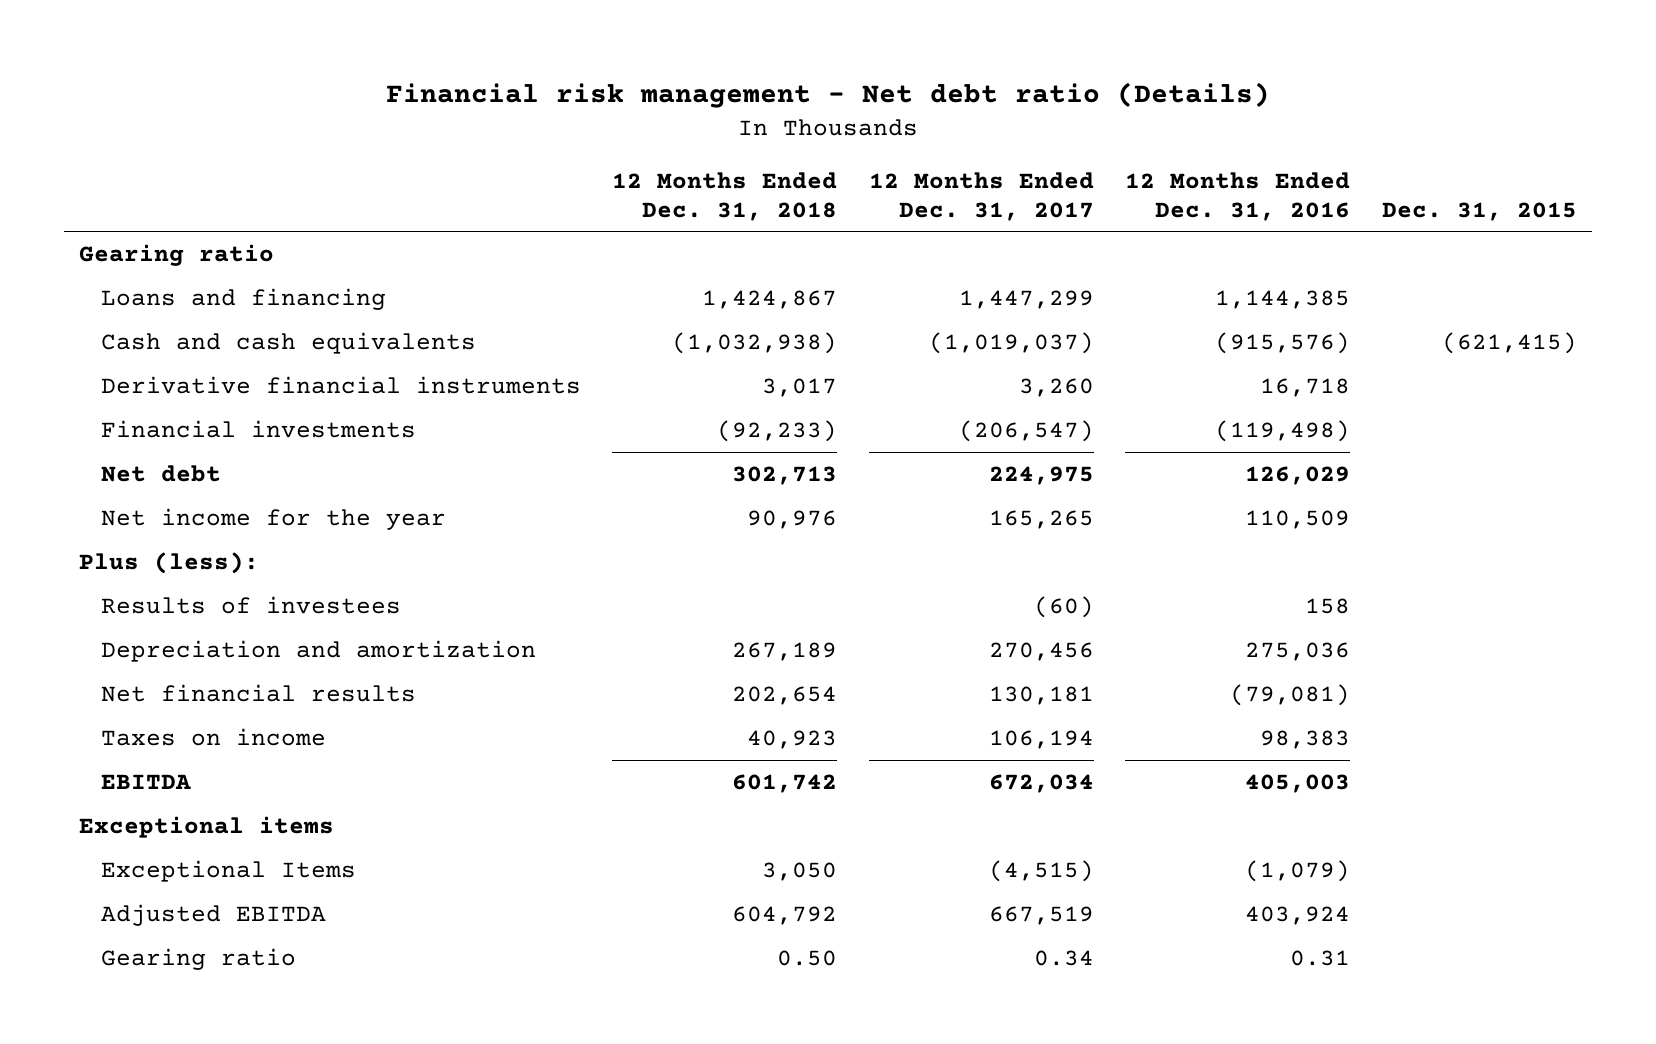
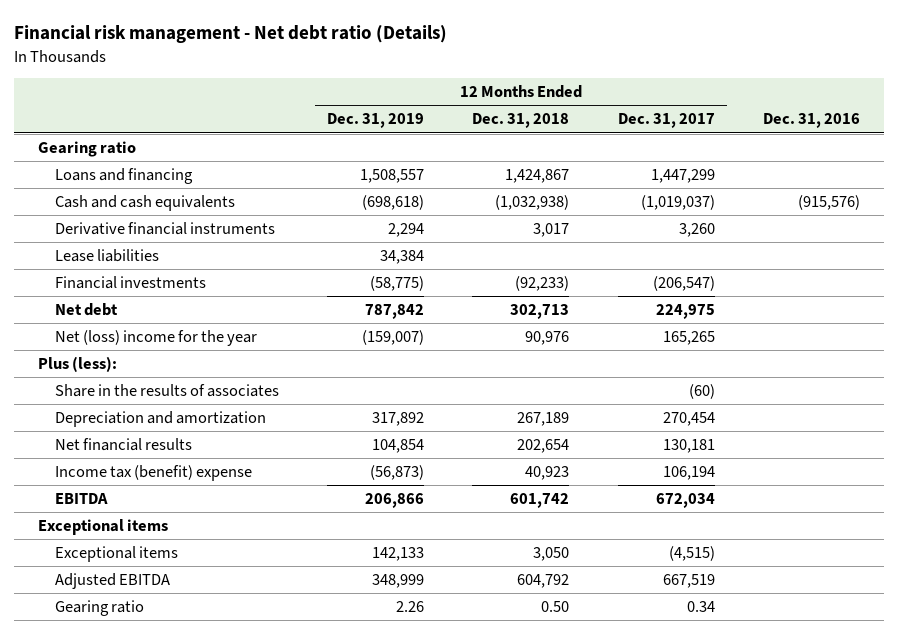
- | 12 Months Ended Dec. 31, 2018 | 12 Months Ended Dec. 31, 2017 | 12 Months Ended Dec. 31, 2016 | Dec. 31, 2015
+ | 12 Months Ended Dec. 31, 2019 | 12 Months Ended Dec. 31, 2018 | 12 Months Ended Dec. 31, 2017 | Dec. 31, 2016
+ Lease liabilities | 34,384 | | |
- Net income for the year | 90,976 | 165,265 | 110,509 |
+ Net (loss) income for the year | (159,007) | 90,976 | 165,265 |
- Results of investees | | (60) | 158 |
- Depreciation and amortization | 267,189 | 270,456 | 275,036 |
+ Share in the results of associates | | | (60) |
+ Depreciation and amortization | 317,892 | 267,189 | 270,454 |
- Taxes on income | 40,923 | 106,194 | 98,383 |
+ Income tax (benefit) expense | (56,873) | 40,923 | 106,194 |
- Exceptional Items | 3,050 | (4,515) | (1,079) |
+ Exceptional items | 142,133 | 3,050 | (4,515) |

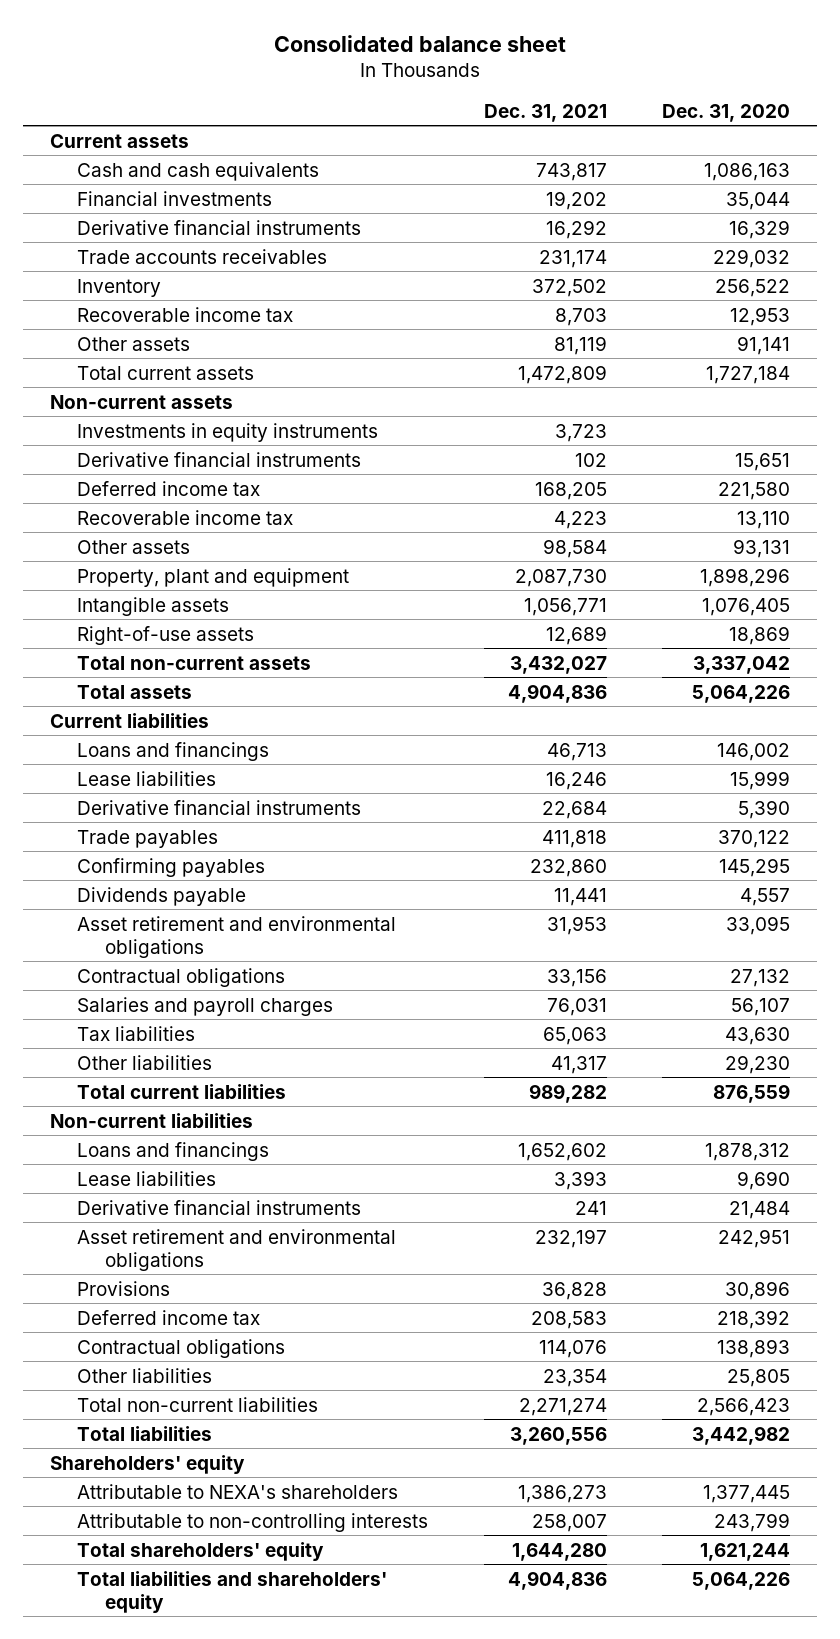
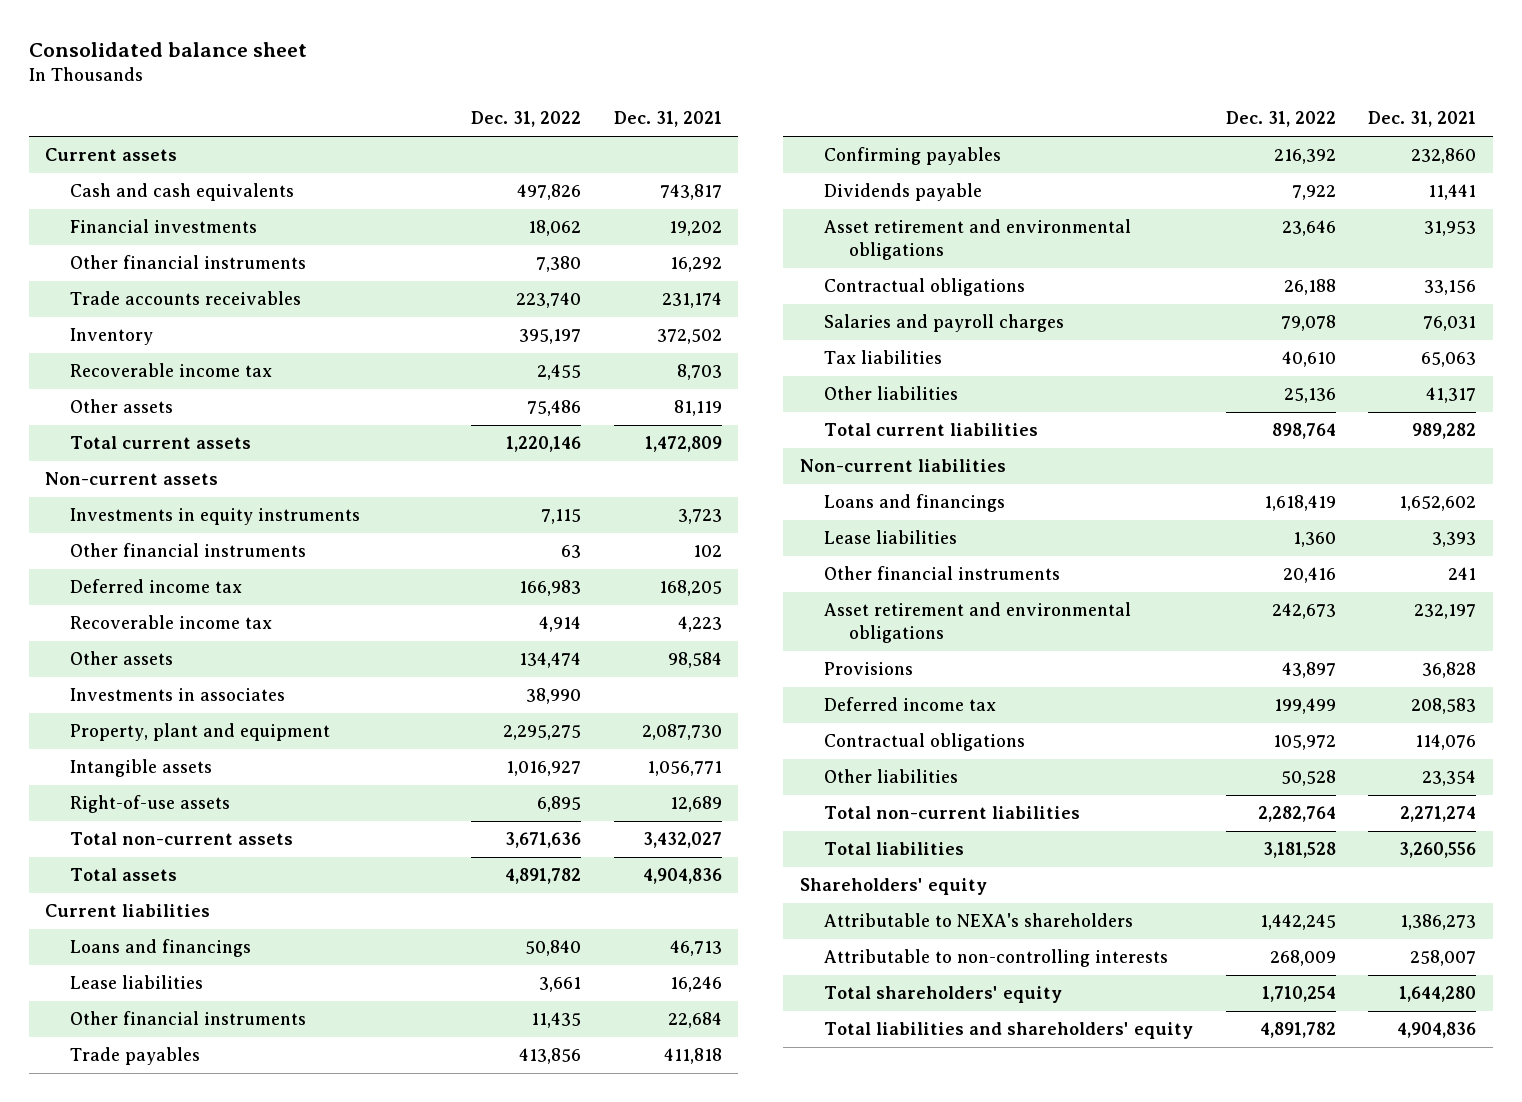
- | Dec. 31, 2021 | Dec. 31, 2020
+ | Dec. 31, 2022 | Dec. 31, 2021
- Derivative financial instruments | 16,292 | 16,329
+ Other financial instruments | 7,380 | 16,292
- Derivative financial instruments | 102 | 15,651
+ Other financial instruments | 63 | 102
+ Investments in associates | 38,990 |
- Derivative financial instruments | 22,684 | 5,390
+ Other financial instruments | 11,435 | 22,684
- Derivative financial instruments | 241 | 21,484
+ Other financial instruments | 20,416 | 241

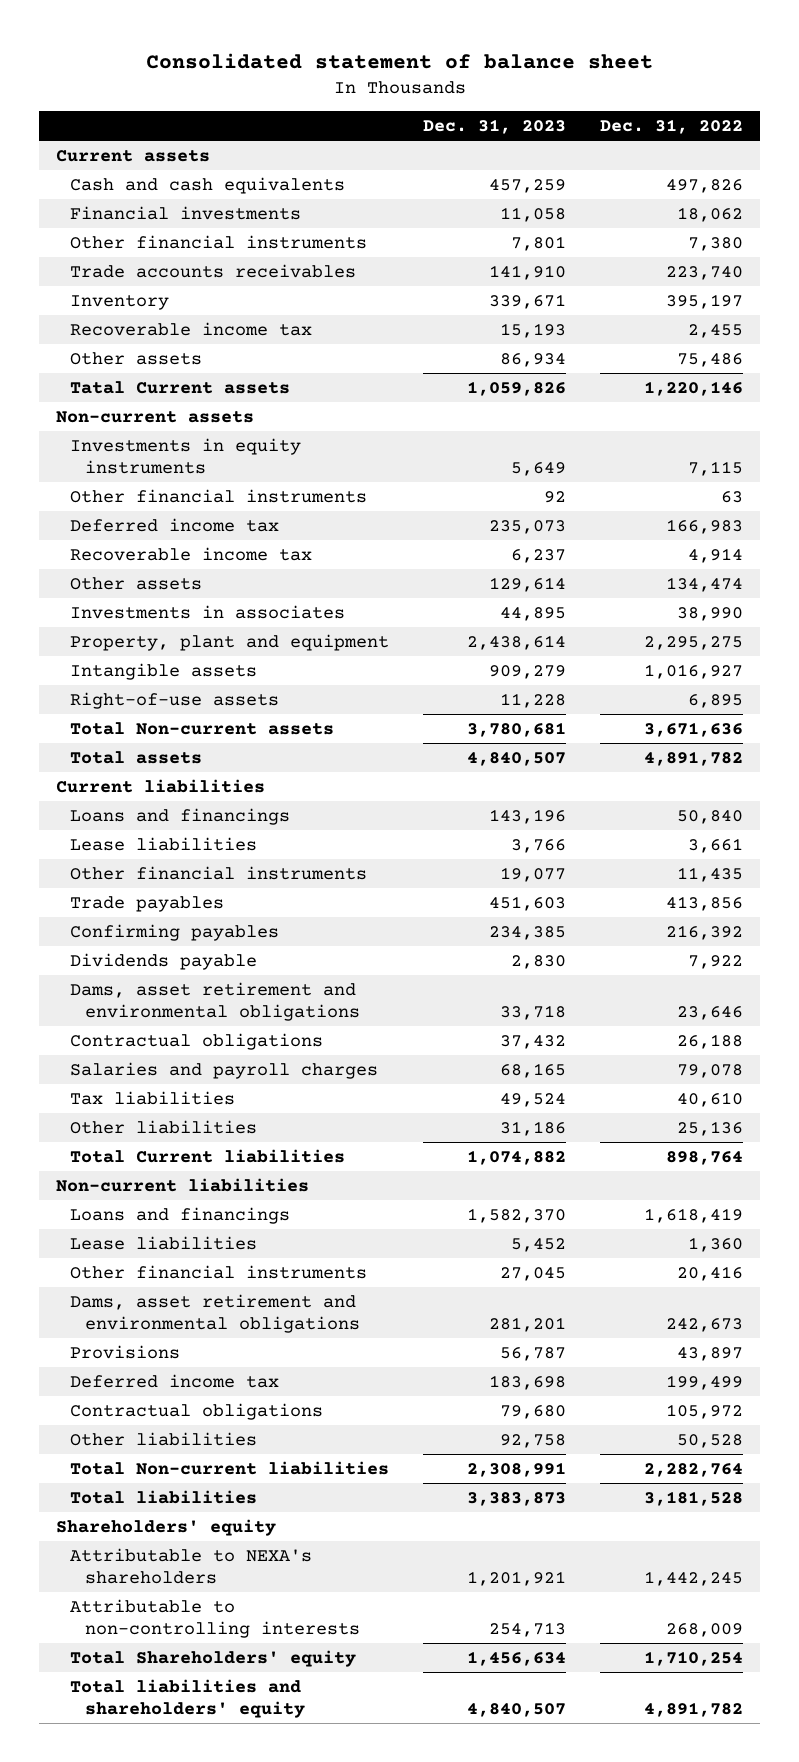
- Consolidated balance sheet
+ Consolidated statement of balance sheet
- | Dec. 31, 2022 | Dec. 31, 2021
+ | Dec. 31, 2023 | Dec. 31, 2022
- Total current assets | 1,220,146 | 1,472,809
+ Tatal Current assets | 1,059,826 | 1,220,146
- Total non-current assets | 3,671,636 | 3,432,027
+ Total Non-current assets | 3,780,681 | 3,671,636
- Asset retirement and environmental obligations | 23,646 | 31,953
+ Dams, asset retirement and environmental obligations | 33,718 | 23,646
- Total current liabilities | 898,764 | 989,282
+ Total Current liabilities | 1,074,882 | 898,764
- Asset retirement and environmental obligations | 242,673 | 232,197
+ Dams, asset retirement and environmental obligations | 281,201 | 242,673
- Total non-current liabilities | 2,282,764 | 2,271,274
+ Total Non-current liabilities | 2,308,991 | 2,282,764
- Total shareholders' equity | 1,710,254 | 1,644,280
+ Total Shareholders' equity | 1,456,634 | 1,710,254

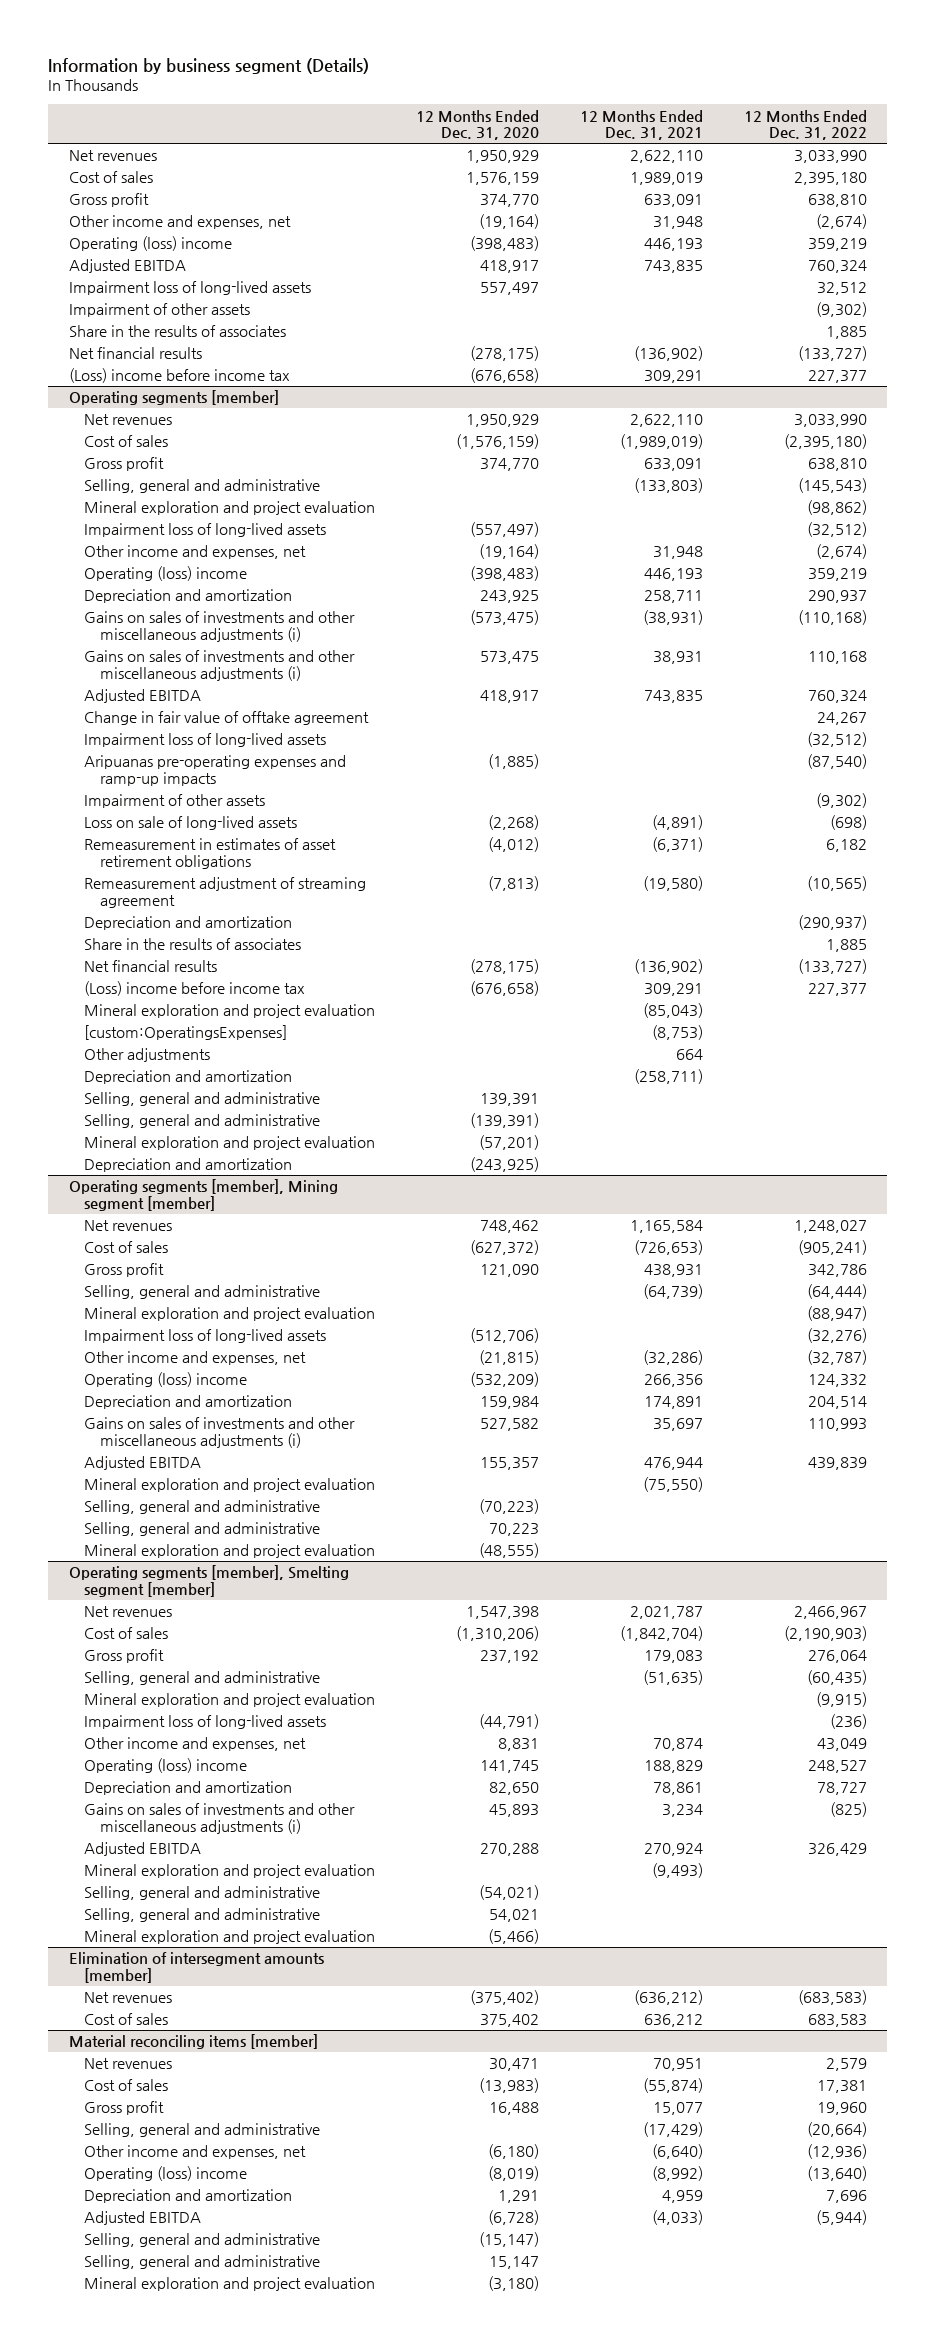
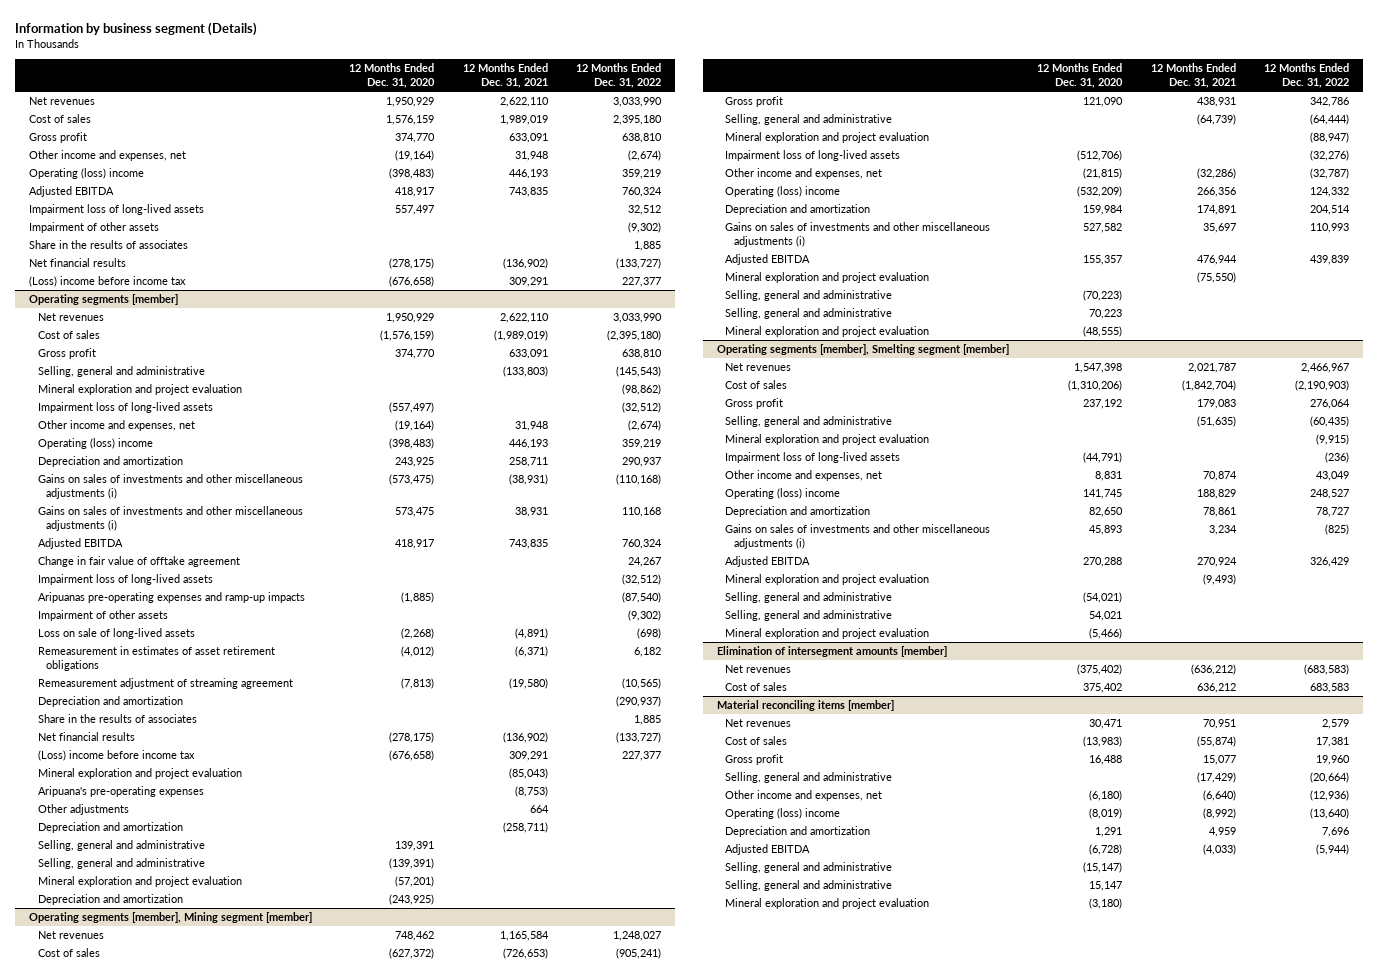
@ Operating segments [member]
- [custom:OperatingsExpenses] | | (8,753) |
+ Aripuana's pre-operating expenses | | (8,753) |

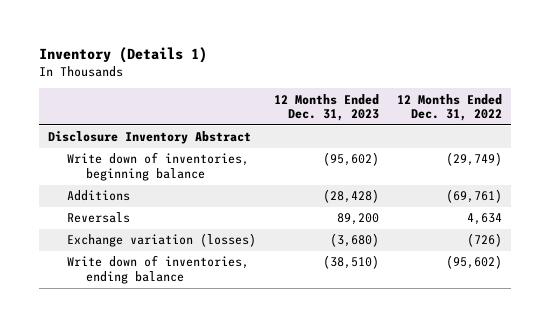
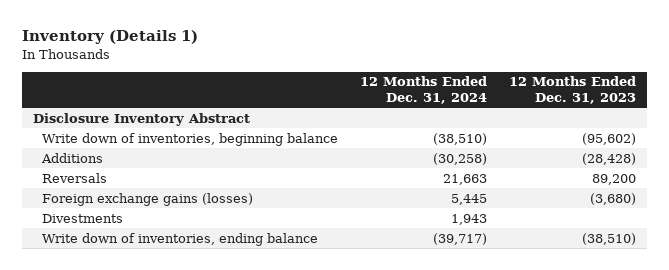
- | 12 Months Ended Dec. 31, 2023 | 12 Months Ended Dec. 31, 2022
+ | 12 Months Ended Dec. 31, 2024 | 12 Months Ended Dec. 31, 2023
- Exchange variation (losses) | (3,680) | (726)
+ Foreign exchange gains (losses) | 5,445 | (3,680)
+ Divestments | 1,943 |

